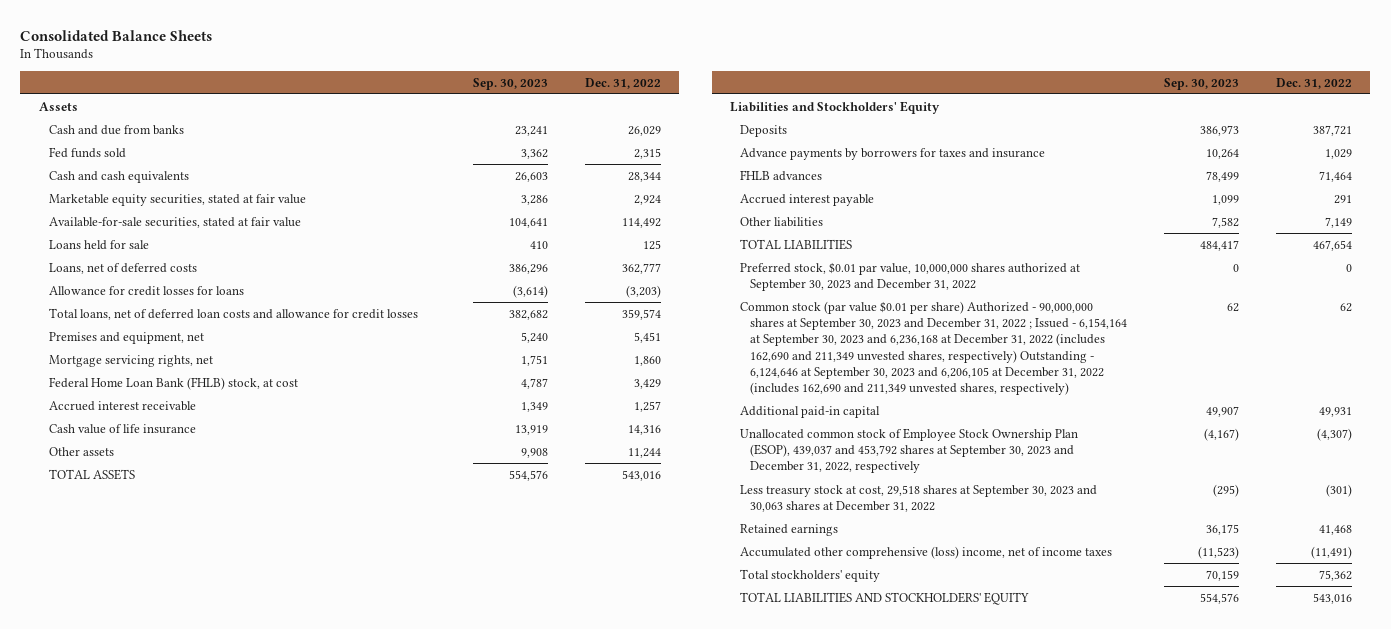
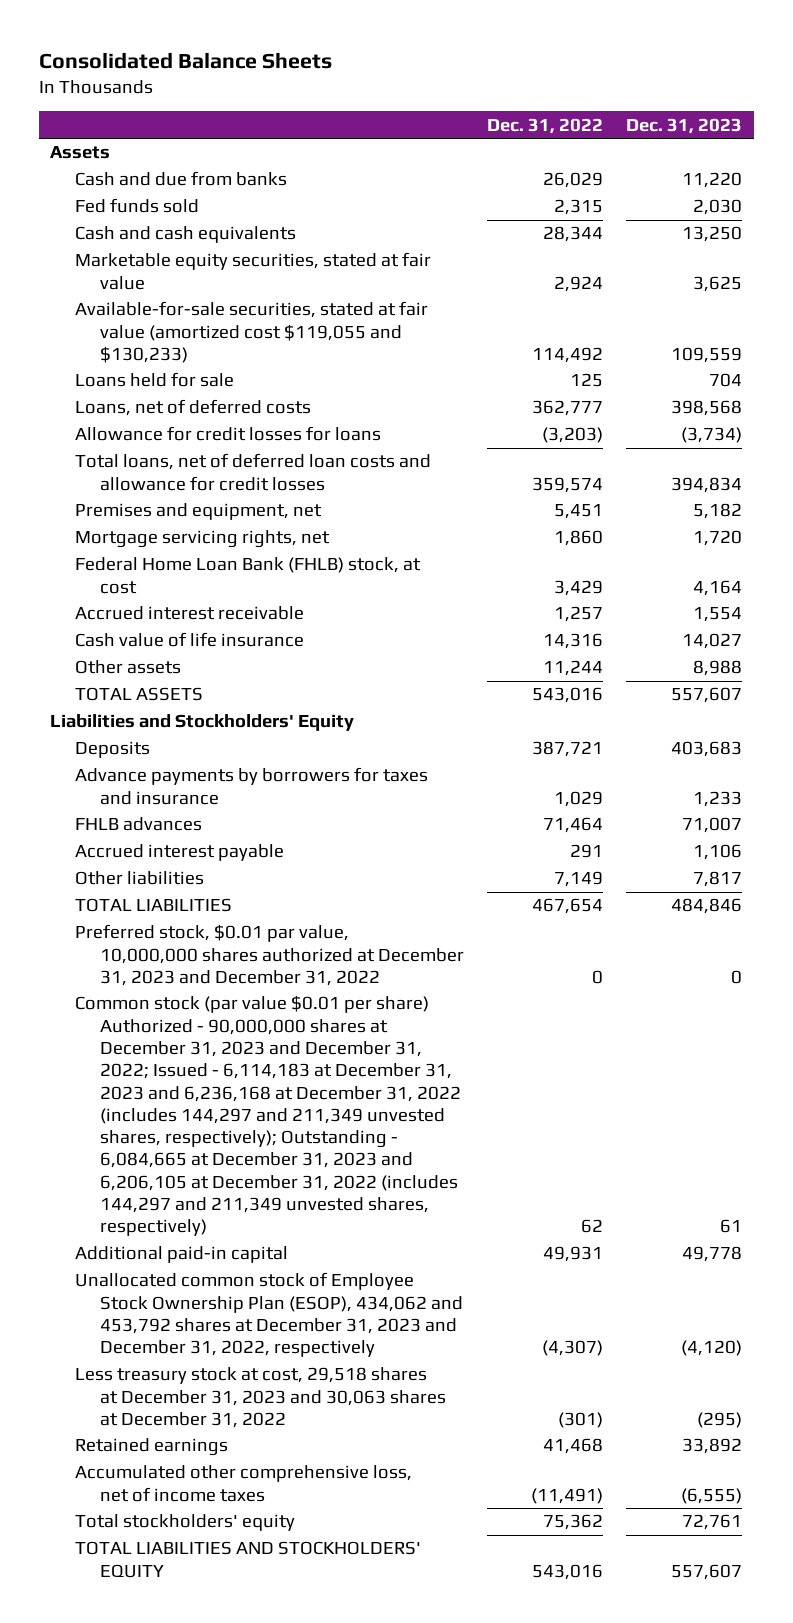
- | Sep. 30, 2023 | Dec. 31, 2022
+ | Dec. 31, 2022 | Dec. 31, 2023
- Available-for-sale securities, stated at fair value | 104,641 | 114,492
+ Available-for-sale securities, stated at fair value (amortized cost $119,055 and $130,233) | 114,492 | 109,559
- Preferred stock, $0.01 par value, 10,000,000 shares authorized at September 30, 2023 and December 31, 2022 | 0 | 0
- Common stock (par value $0.01 per share) Authorized - 90,000,000 shares at September 30, 2023 and December 31, 2022 ; Issued - 6,154,164 at September 30, 2023 and 6,236,168 at December 31, 2022 (includes 162,690 and 211,349 unvested shares, respectively) Outstanding - 6,124,646 at September 30, 2023 and 6,206,105 at December 31, 2022 (includes 162,690 and 211,349 unvested shares, respectively) | 62 | 62
+ Preferred stock, $0.01 par value, 10,000,000 shares authorized at December 31, 2023 and December 31, 2022 | 0 | 0
+ Common stock (par value $0.01 per share) Authorized - 90,000,000 shares at December 31, 2023 and December 31, 2022; Issued - 6,114,183 at December 31, 2023 and 6,236,168 at December 31, 2022 (includes 144,297 and 211,349 unvested shares, respectively); Outstanding - 6,084,665 at December 31, 2023 and 6,206,105 at December 31, 2022 (includes 144,297 and 211,349 unvested shares, respectively) | 62 | 61
- Unallocated common stock of Employee Stock Ownership Plan (ESOP), 439,037 and 453,792 shares at September 30, 2023 and December 31, 2022, respectively | (4,167) | (4,307)
- Less treasury stock at cost, 29,518 shares at September 30, 2023 and 30,063 shares at December 31, 2022 | (295) | (301)
+ Unallocated common stock of Employee Stock Ownership Plan (ESOP), 434,062 and 453,792 shares at December 31, 2023 and December 31, 2022, respectively | (4,307) | (4,120)
+ Less treasury stock at cost, 29,518 shares at December 31, 2023 and 30,063 shares at December 31, 2022 | (301) | (295)
- Accumulated other comprehensive (loss) income, net of income taxes | (11,523) | (11,491)
+ Accumulated other comprehensive loss, net of income taxes | (11,491) | (6,555)

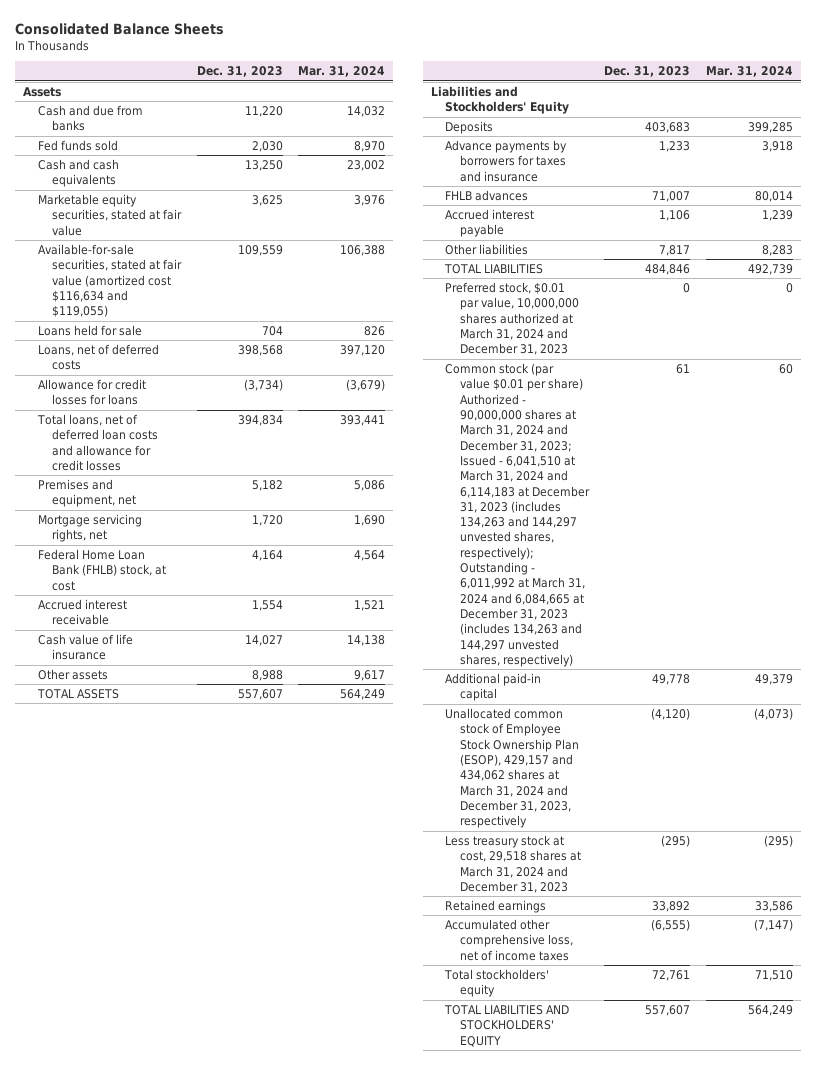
- | Dec. 31, 2022 | Dec. 31, 2023
+ | Dec. 31, 2023 | Mar. 31, 2024
- Available-for-sale securities, stated at fair value (amortized cost $119,055 and $130,233) | 114,492 | 109,559
+ Available-for-sale securities, stated at fair value (amortized cost $116,634 and $119,055) | 109,559 | 106,388
- Preferred stock, $0.01 par value, 10,000,000 shares authorized at December 31, 2023 and December 31, 2022 | 0 | 0
- Common stock (par value $0.01 per share) Authorized - 90,000,000 shares at December 31, 2023 and December 31, 2022; Issued - 6,114,183 at December 31, 2023 and 6,236,168 at December 31, 2022 (includes 144,297 and 211,349 unvested shares, respectively); Outstanding - 6,084,665 at December 31, 2023 and 6,206,105 at December 31, 2022 (includes 144,297 and 211,349 unvested shares, respectively) | 62 | 61
+ Preferred stock, $0.01 par value, 10,000,000 shares authorized at March 31, 2024 and December 31, 2023 | 0 | 0
+ Common stock (par value $0.01 per share) Authorized - 90,000,000 shares at March 31, 2024 and December 31, 2023; Issued - 6,041,510 at March 31, 2024 and 6,114,183 at December 31, 2023 (includes 134,263 and 144,297 unvested shares, respectively); Outstanding - 6,011,992 at March 31, 2024 and 6,084,665 at December 31, 2023 (includes 134,263 and 144,297 unvested shares, respectively) | 61 | 60
- Unallocated common stock of Employee Stock Ownership Plan (ESOP), 434,062 and 453,792 shares at December 31, 2023 and December 31, 2022, respectively | (4,307) | (4,120)
- Less treasury stock at cost, 29,518 shares at December 31, 2023 and 30,063 shares at December 31, 2022 | (301) | (295)
+ Unallocated common stock of Employee Stock Ownership Plan (ESOP), 429,157 and 434,062 shares at March 31, 2024 and December 31, 2023, respectively | (4,120) | (4,073)
+ Less treasury stock at cost, 29,518 shares at March 31, 2024 and December 31, 2023 | (295) | (295)

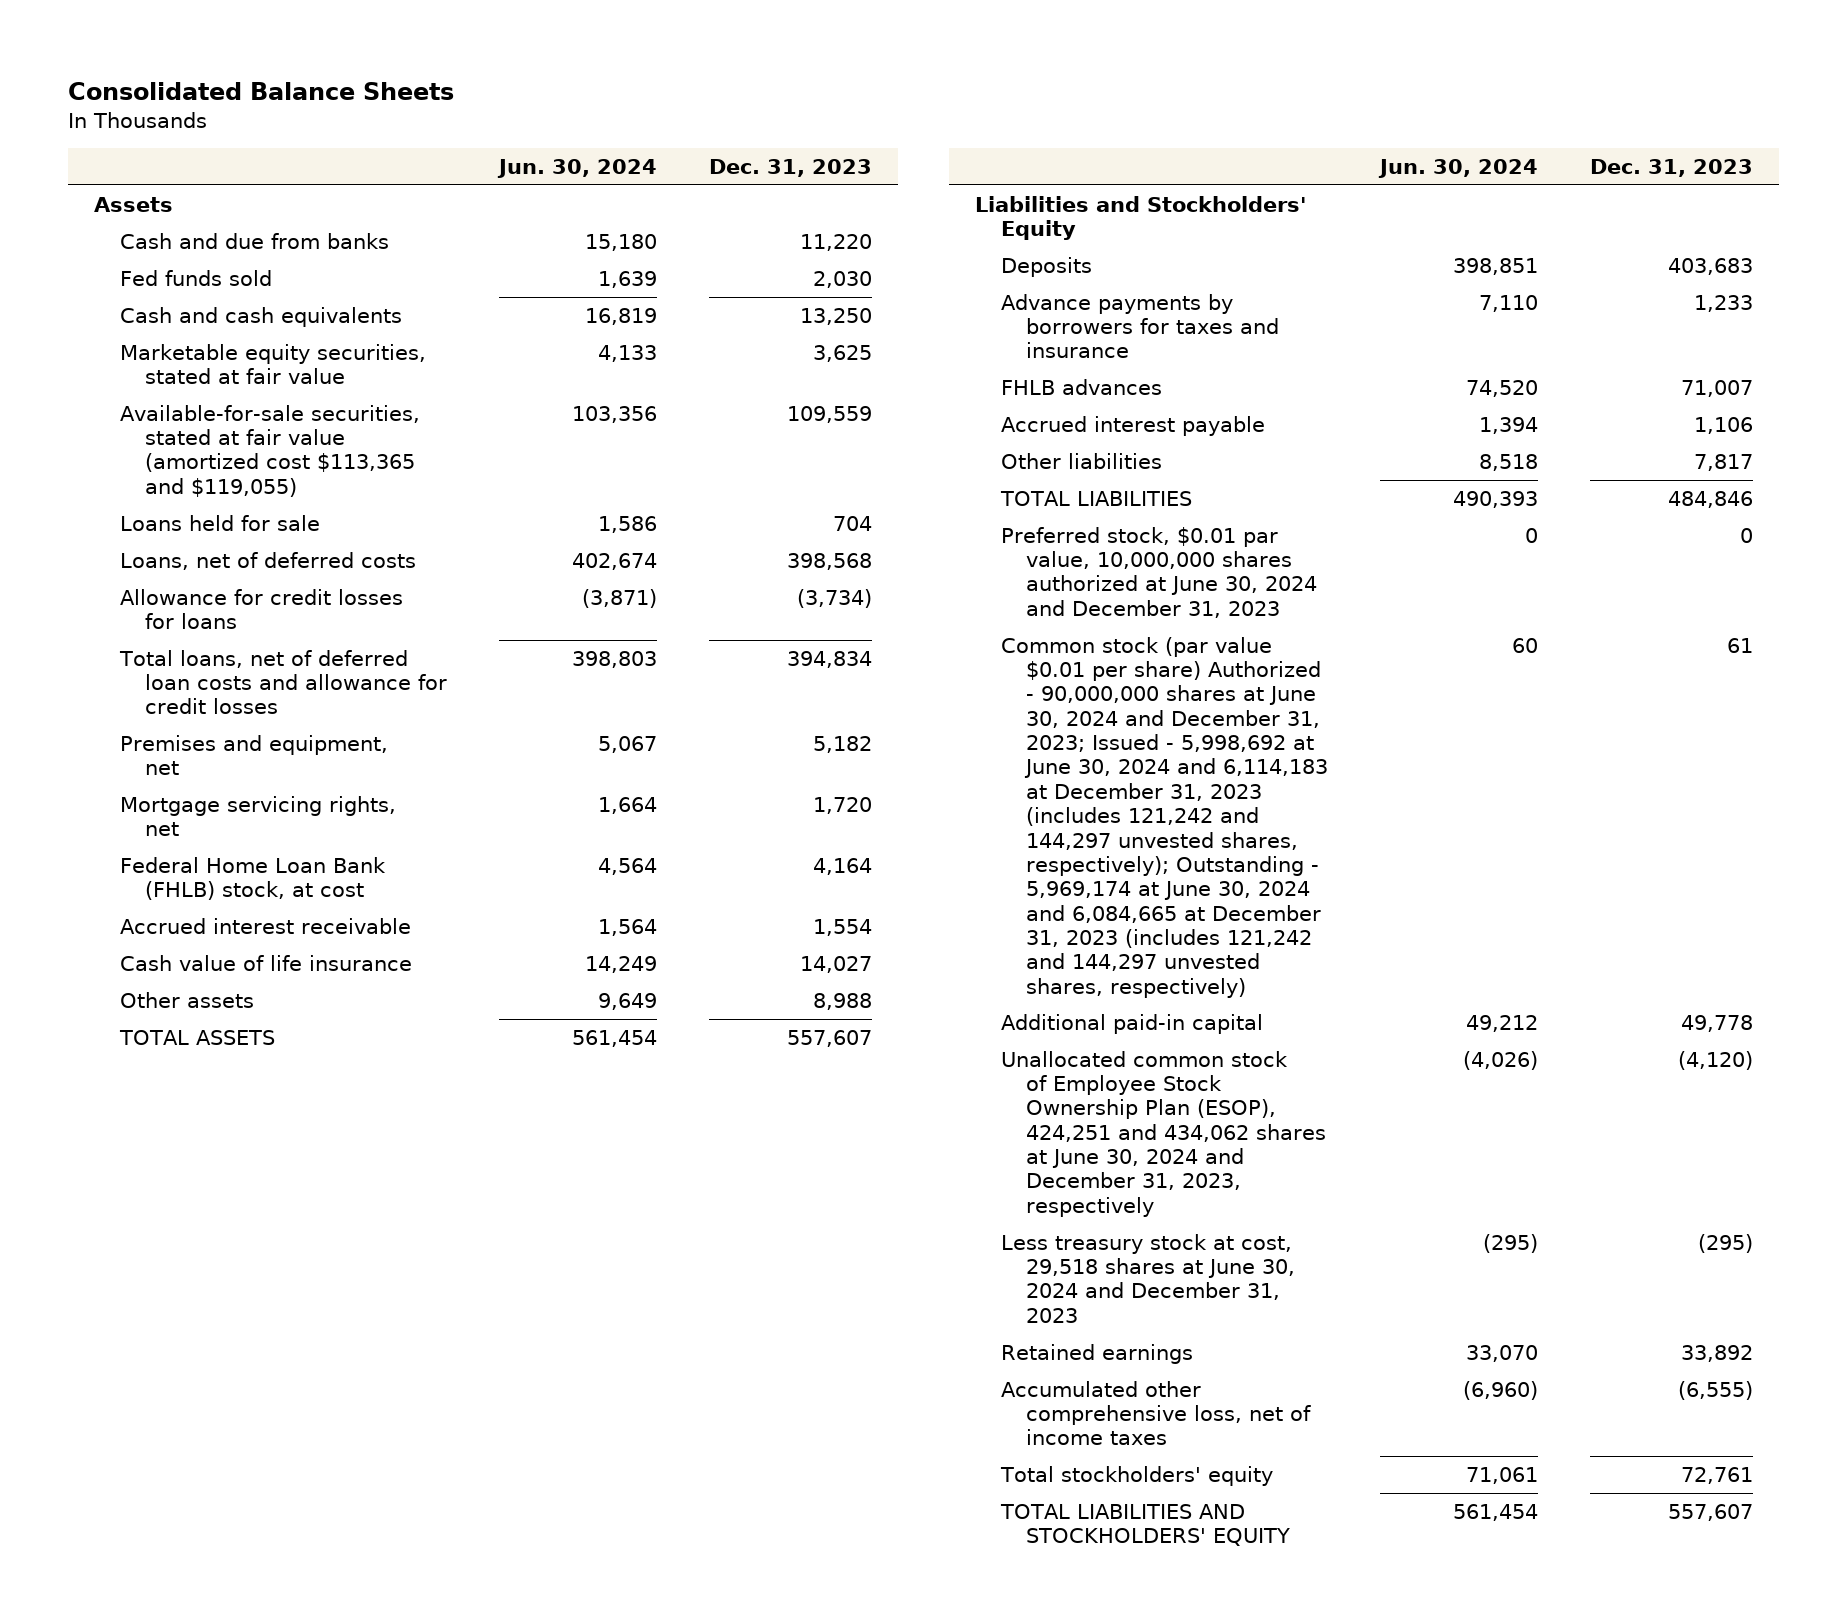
- | Dec. 31, 2023 | Mar. 31, 2024
+ | Jun. 30, 2024 | Dec. 31, 2023
- Available-for-sale securities, stated at fair value (amortized cost $116,634 and $119,055) | 109,559 | 106,388
+ Available-for-sale securities, stated at fair value (amortized cost $113,365 and $119,055) | 103,356 | 109,559
- Preferred stock, $0.01 par value, 10,000,000 shares authorized at March 31, 2024 and December 31, 2023 | 0 | 0
- Common stock (par value $0.01 per share) Authorized - 90,000,000 shares at March 31, 2024 and December 31, 2023; Issued - 6,041,510 at March 31, 2024 and 6,114,183 at December 31, 2023 (includes 134,263 and 144,297 unvested shares, respectively); Outstanding - 6,011,992 at March 31, 2024 and 6,084,665 at December 31, 2023 (includes 134,263 and 144,297 unvested shares, respectively) | 61 | 60
+ Preferred stock, $0.01 par value, 10,000,000 shares authorized at June 30, 2024 and December 31, 2023 | 0 | 0
+ Common stock (par value $0.01 per share) Authorized - 90,000,000 shares at June 30, 2024 and December 31, 2023; Issued - 5,998,692 at June 30, 2024 and 6,114,183 at December 31, 2023 (includes 121,242 and 144,297 unvested shares, respectively); Outstanding - 5,969,174 at June 30, 2024 and 6,084,665 at December 31, 2023 (includes 121,242 and 144,297 unvested shares, respectively) | 60 | 61
- Unallocated common stock of Employee Stock Ownership Plan (ESOP), 429,157 and 434,062 shares at March 31, 2024 and December 31, 2023, respectively | (4,120) | (4,073)
- Less treasury stock at cost, 29,518 shares at March 31, 2024 and December 31, 2023 | (295) | (295)
+ Unallocated common stock of Employee Stock Ownership Plan (ESOP), 424,251 and 434,062 shares at June 30, 2024 and December 31, 2023, respectively | (4,026) | (4,120)
+ Less treasury stock at cost, 29,518 shares at June 30, 2024 and December 31, 2023 | (295) | (295)

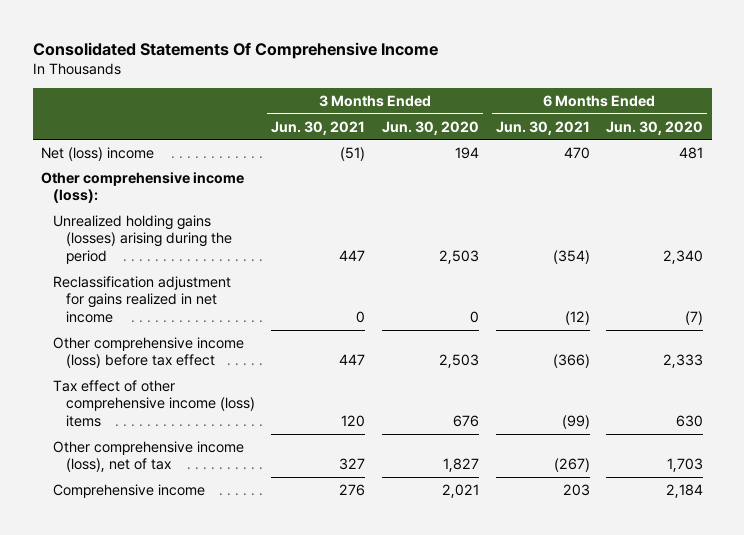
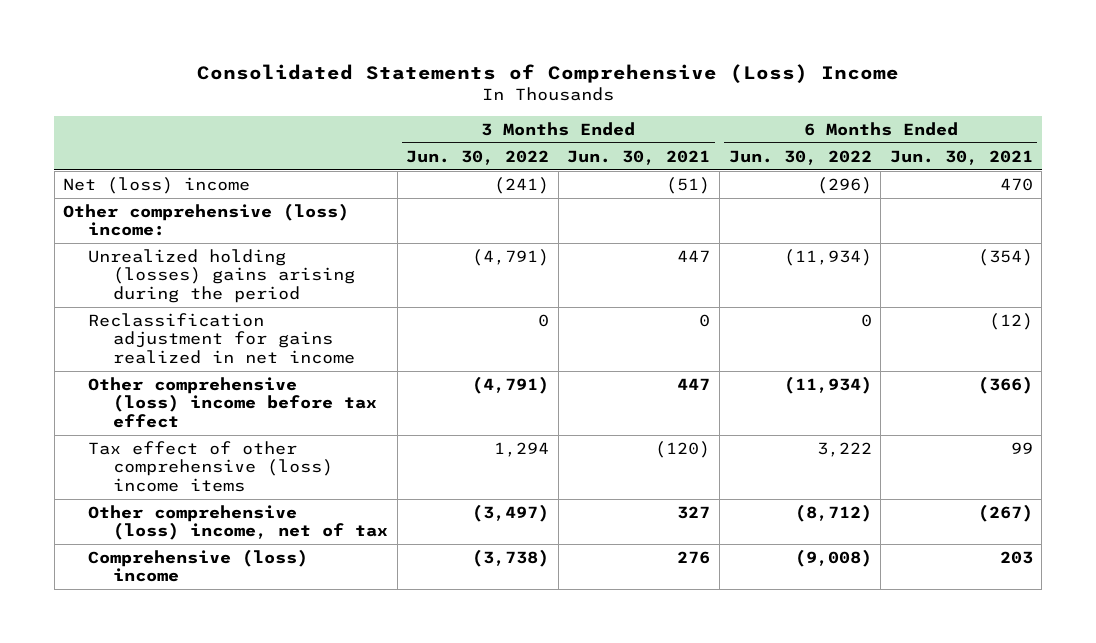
- Consolidated Statements Of Comprehensive Income
+ Consolidated Statements of Comprehensive (Loss) Income
- | 3 Months Ended Jun. 30, 2021 | 3 Months Ended Jun. 30, 2020 | 6 Months Ended Jun. 30, 2021 | 6 Months Ended Jun. 30, 2020
+ | 3 Months Ended Jun. 30, 2022 | 3 Months Ended Jun. 30, 2021 | 6 Months Ended Jun. 30, 2022 | 6 Months Ended Jun. 30, 2021
- Other comprehensive income (loss):
- Unrealized holding gains (losses) arising during the period | 447 | 2,503 | (354) | 2,340
+ Other comprehensive (loss) income:
+ Unrealized holding (losses) gains arising during the period | (4,791) | 447 | (11,934) | (354)
- Other comprehensive income (loss) before tax effect | 447 | 2,503 | (366) | 2,333
- Tax effect of other comprehensive income (loss) items | 120 | 676 | (99) | 630
- Other comprehensive income (loss), net of tax | 327 | 1,827 | (267) | 1,703
- Comprehensive income | 276 | 2,021 | 203 | 2,184
+ Other comprehensive (loss) income before tax effect | (4,791) | 447 | (11,934) | (366)
+ Tax effect of other comprehensive (loss) income items | 1,294 | (120) | 3,222 | 99
+ Other comprehensive (loss) income, net of tax | (3,497) | 327 | (8,712) | (267)
+ Comprehensive (loss) income | (3,738) | 276 | (9,008) | 203

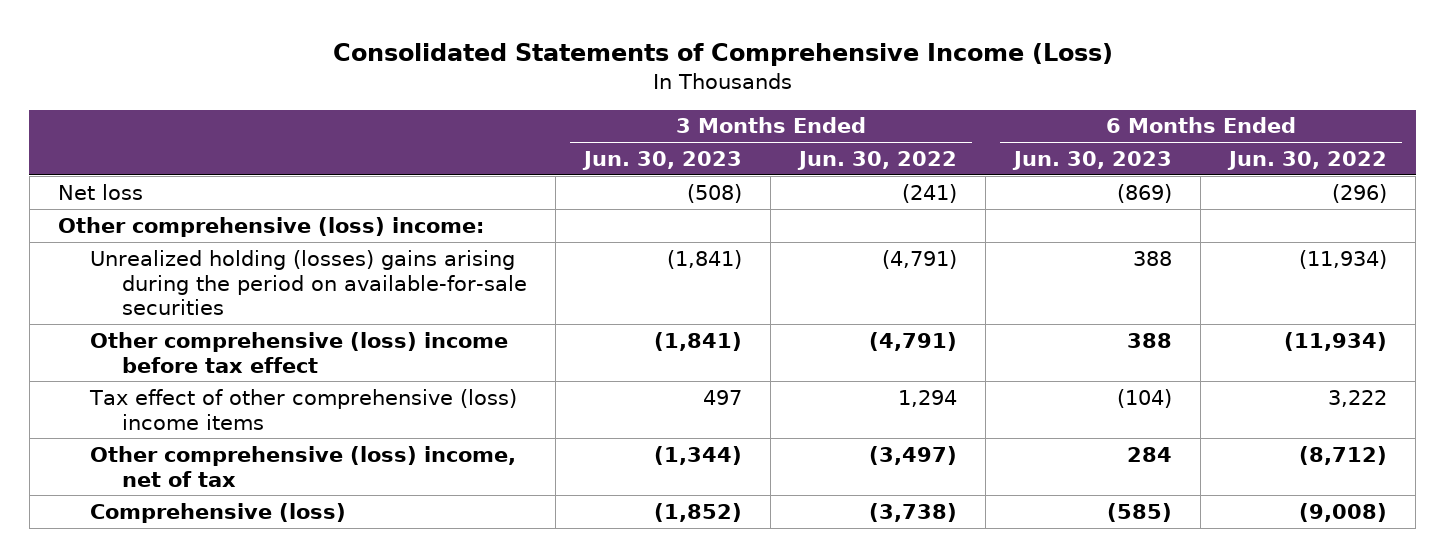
- Consolidated Statements of Comprehensive (Loss) Income
+ Consolidated Statements of Comprehensive Income (Loss)
- | 3 Months Ended Jun. 30, 2022 | 3 Months Ended Jun. 30, 2021 | 6 Months Ended Jun. 30, 2022 | 6 Months Ended Jun. 30, 2021
+ | 3 Months Ended Jun. 30, 2023 | 3 Months Ended Jun. 30, 2022 | 6 Months Ended Jun. 30, 2023 | 6 Months Ended Jun. 30, 2022
- Net (loss) income | (241) | (51) | (296) | 470
+ Net loss | (508) | (241) | (869) | (296)
- Unrealized holding (losses) gains arising during the period | (4,791) | 447 | (11,934) | (354)
- Reclassification adjustment for gains realized in net income | 0 | 0 | 0 | (12)
+ Unrealized holding (losses) gains arising during the period on available-for-sale securities | (1,841) | (4,791) | 388 | (11,934)
- Comprehensive (loss) income | (3,738) | 276 | (9,008) | 203
+ Comprehensive (loss) | (1,852) | (3,738) | (585) | (9,008)

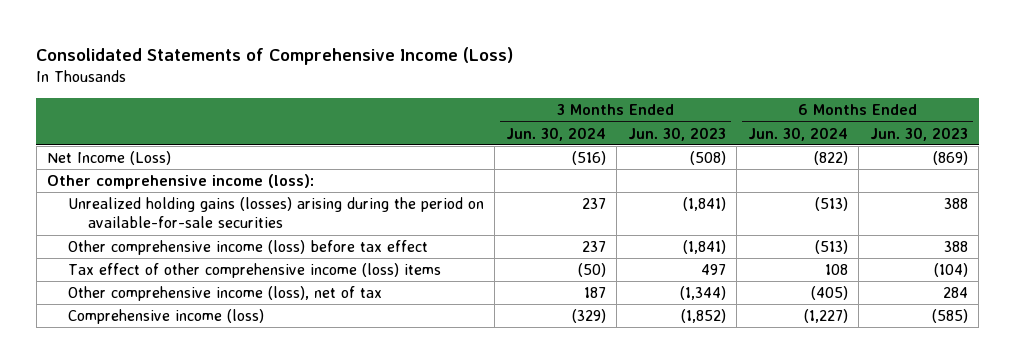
- | 3 Months Ended Jun. 30, 2023 | 3 Months Ended Jun. 30, 2022 | 6 Months Ended Jun. 30, 2023 | 6 Months Ended Jun. 30, 2022
+ | 3 Months Ended Jun. 30, 2024 | 3 Months Ended Jun. 30, 2023 | 6 Months Ended Jun. 30, 2024 | 6 Months Ended Jun. 30, 2023
- Net loss | (508) | (241) | (869) | (296)
- Other comprehensive (loss) income:
- Unrealized holding (losses) gains arising during the period on available-for-sale securities | (1,841) | (4,791) | 388 | (11,934)
- Other comprehensive (loss) income before tax effect | (1,841) | (4,791) | 388 | (11,934)
- Tax effect of other comprehensive (loss) income items | 497 | 1,294 | (104) | 3,222
- Other comprehensive (loss) income, net of tax | (1,344) | (3,497) | 284 | (8,712)
- Comprehensive (loss) | (1,852) | (3,738) | (585) | (9,008)
+ Net Income (Loss) | (516) | (508) | (822) | (869)
+ Other comprehensive income (loss):
+ Unrealized holding gains (losses) arising during the period on available-for-sale securities | 237 | (1,841) | (513) | 388
+ Other comprehensive income (loss) before tax effect | 237 | (1,841) | (513) | 388
+ Tax effect of other comprehensive income (loss) items | (50) | 497 | 108 | (104)
+ Other comprehensive income (loss), net of tax | 187 | (1,344) | (405) | 284
+ Comprehensive income (loss) | (329) | (1,852) | (1,227) | (585)

